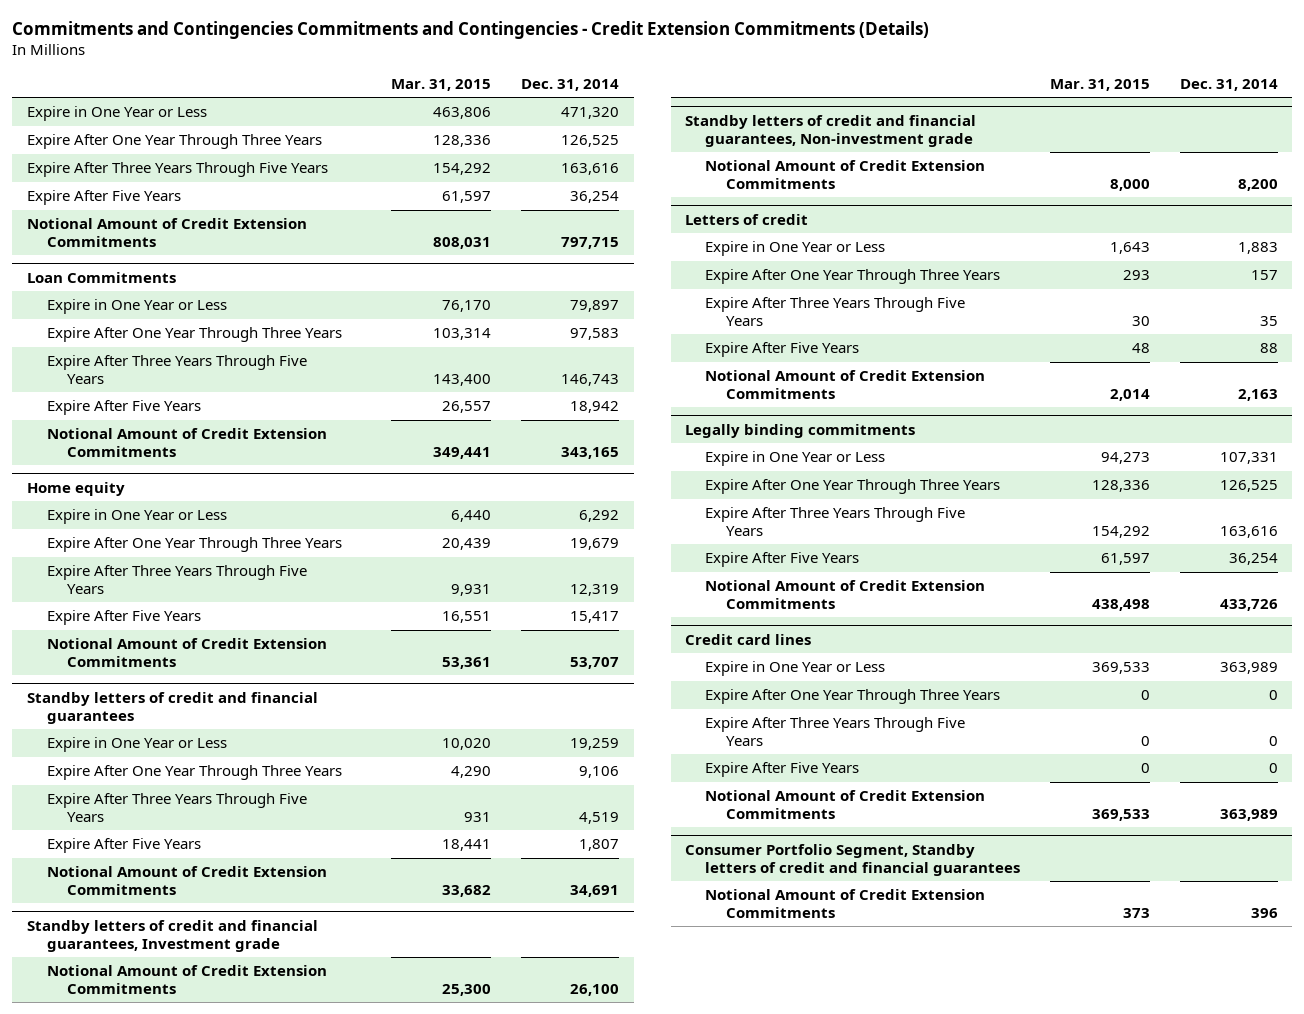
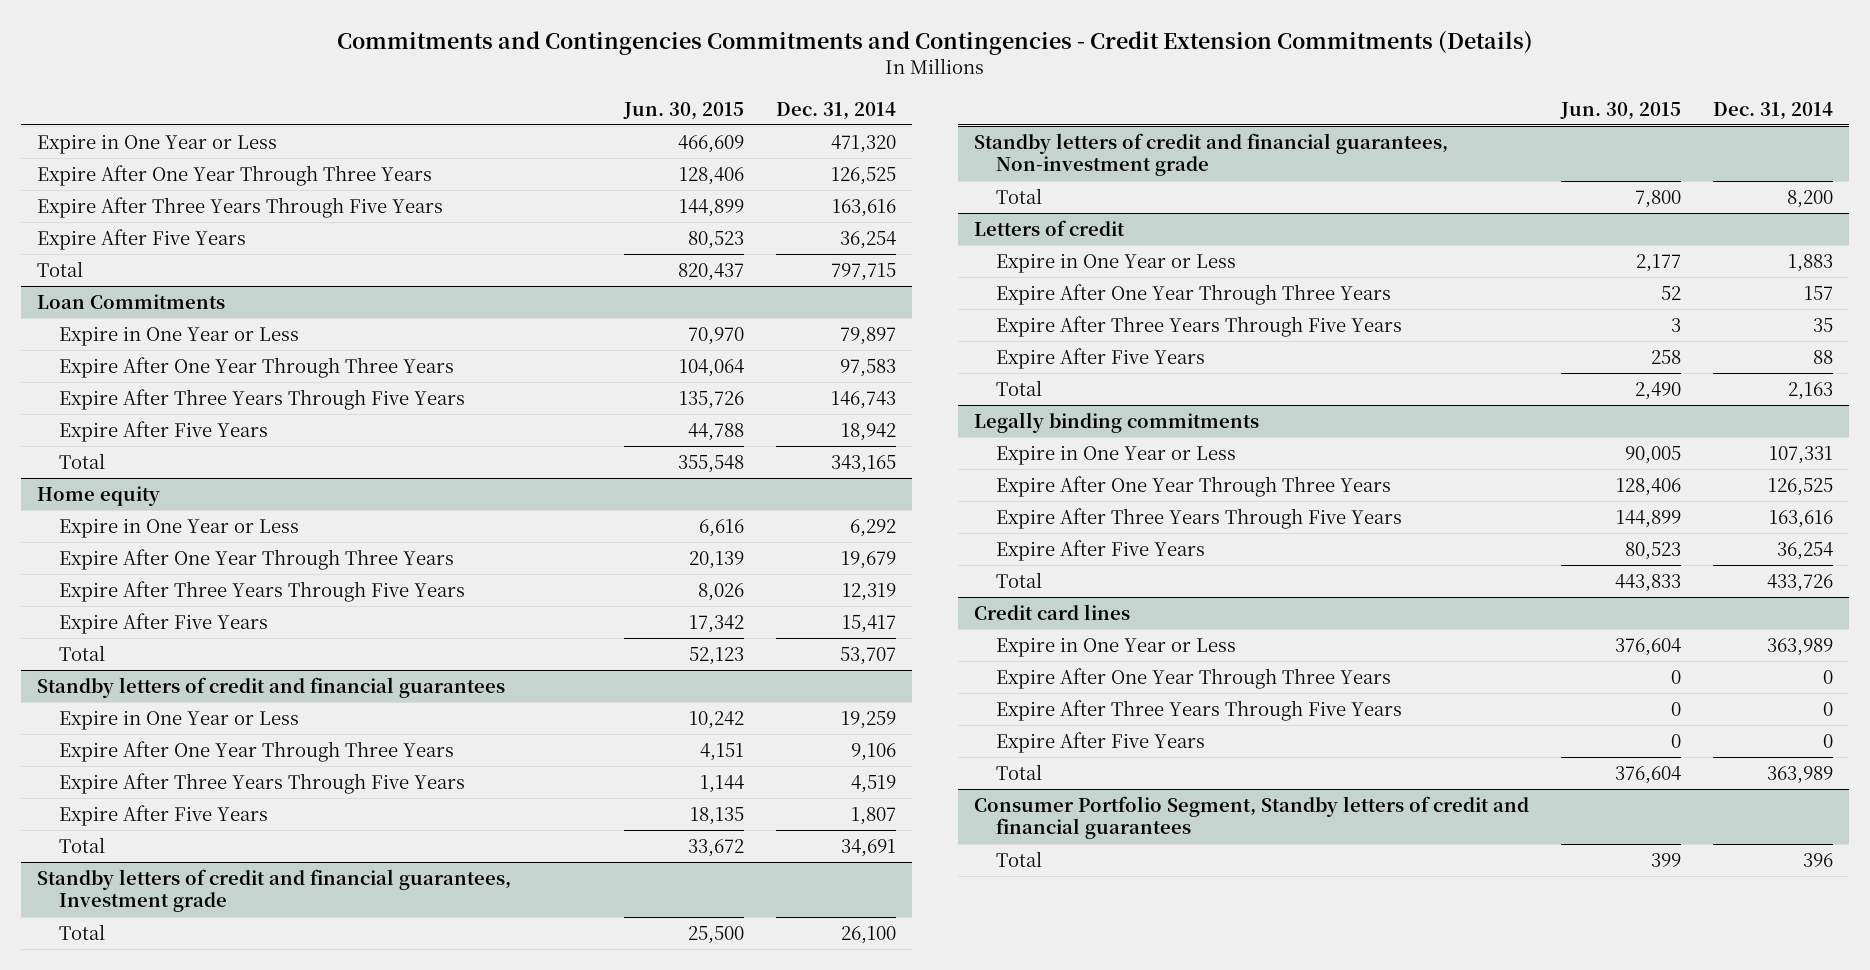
- | Mar. 31, 2015 | Dec. 31, 2014
+ | Jun. 30, 2015 | Dec. 31, 2014
- Notional Amount of Credit Extension Commitments | 808,031 | 797,715
+ Total | 820,437 | 797,715
@ Loan Commitments
- Notional Amount of Credit Extension Commitments | 349,441 | 343,165
+ Total | 355,548 | 343,165
@ Home equity
- Notional Amount of Credit Extension Commitments | 53,361 | 53,707
+ Total | 52,123 | 53,707
@ Standby letters of credit and financial guarantees
- Notional Amount of Credit Extension Commitments | 33,682 | 34,691
+ Total | 33,672 | 34,691
@ Standby letters of credit and financial guarantees, Investment grade
- Notional Amount of Credit Extension Commitments | 25,300 | 26,100
+ Total | 25,500 | 26,100
@ Standby letters of credit and financial guarantees, Non-investment grade
- Notional Amount of Credit Extension Commitments | 8,000 | 8,200
+ Total | 7,800 | 8,200
@ Letters of credit
- Notional Amount of Credit Extension Commitments | 2,014 | 2,163
+ Total | 2,490 | 2,163
@ Legally binding commitments
- Notional Amount of Credit Extension Commitments | 438,498 | 433,726
+ Total | 443,833 | 433,726
@ Credit card lines
- Notional Amount of Credit Extension Commitments | 369,533 | 363,989
+ Total | 376,604 | 363,989
@ Consumer Portfolio Segment, Standby letters of credit and financial guarantees
- Notional Amount of Credit Extension Commitments | 373 | 396
+ Total | 399 | 396

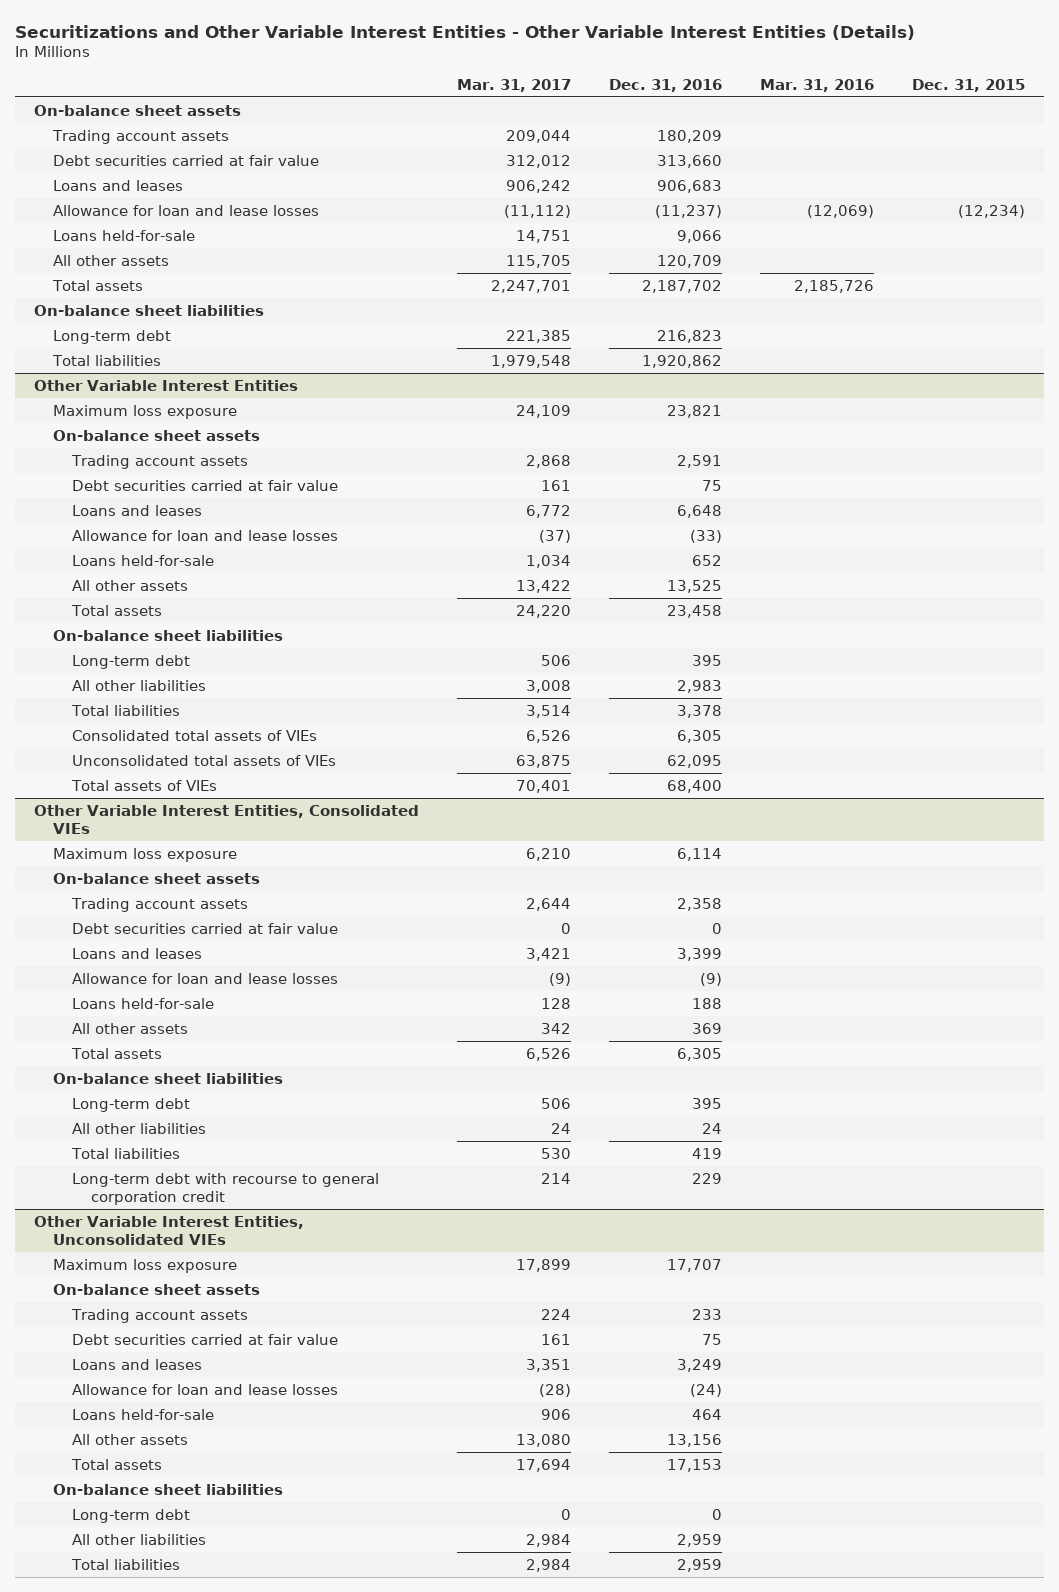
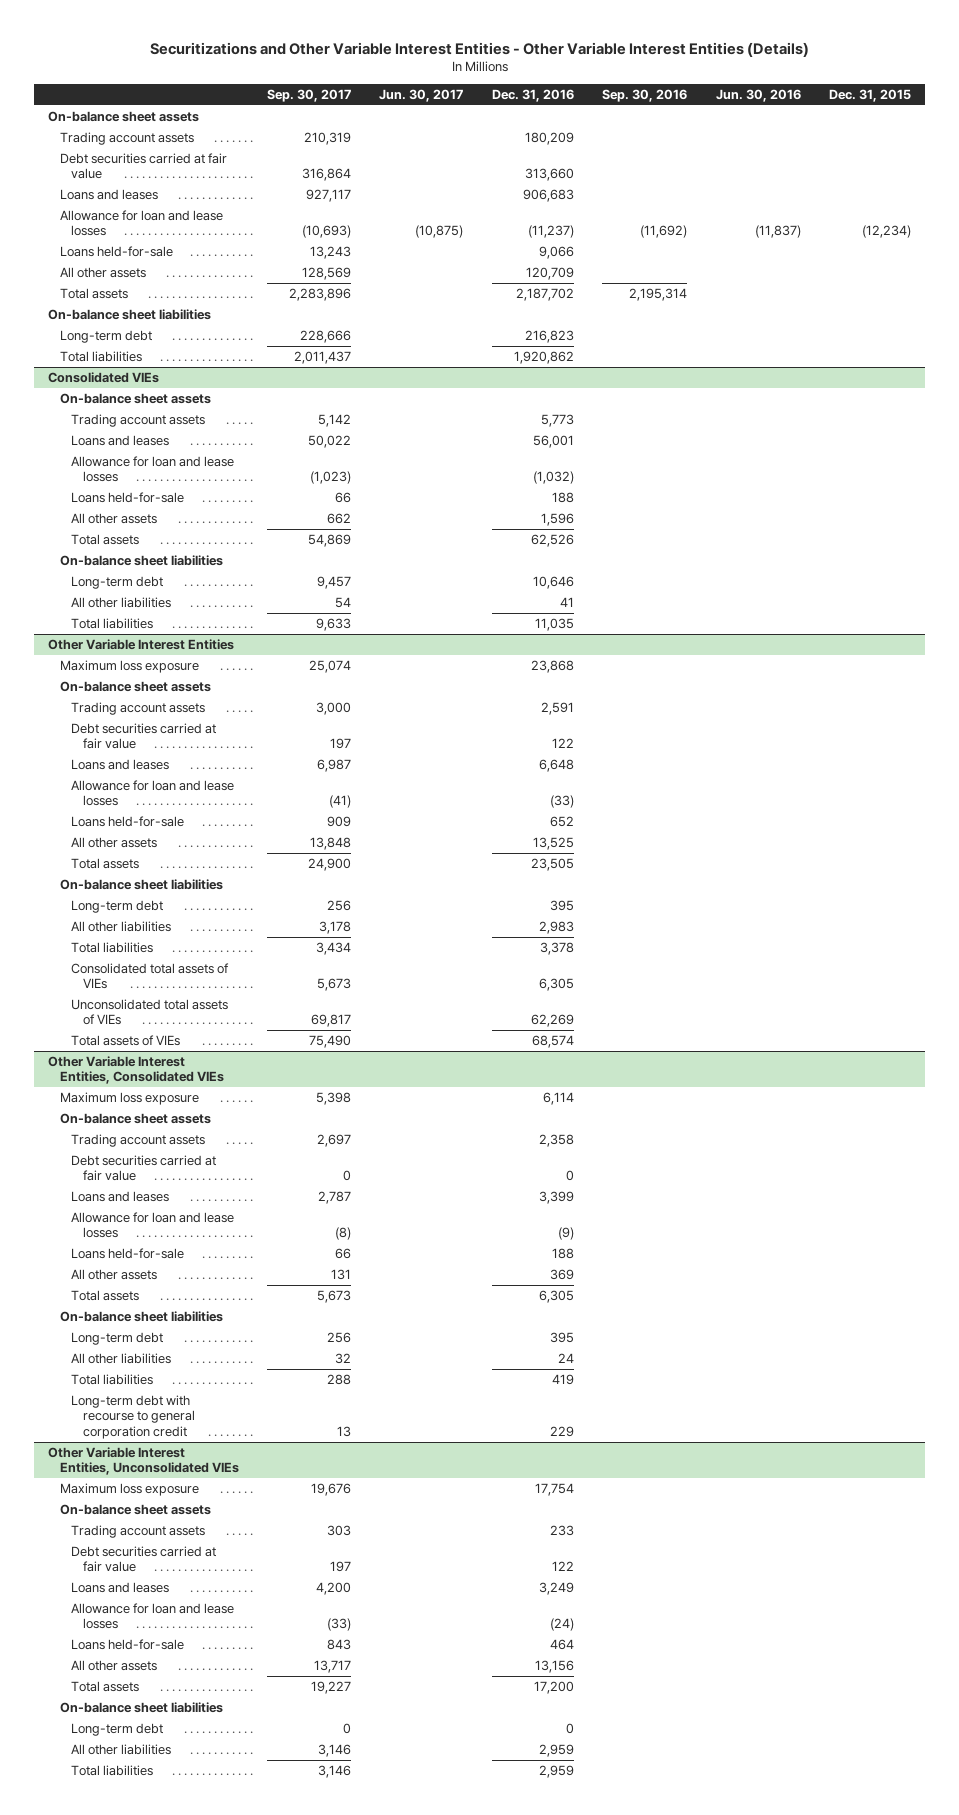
- | Mar. 31, 2017 | Dec. 31, 2016 | Mar. 31, 2016 | Dec. 31, 2015
+ | Sep. 30, 2017 | Jun. 30, 2017 | Dec. 31, 2016 | Sep. 30, 2016 | Jun. 30, 2016 | Dec. 31, 2015
+ Consolidated VIEs
+ On-balance sheet assets
+ Trading account assets | 5,142 | | 5,773 | | |
+ Loans and leases | 50,022 | | 56,001 | | |
+ Allowance for loan and lease losses | (1,023) | | (1,032) | | |
+ Loans held-for-sale | 66 | | 188 | | |
+ All other assets | 662 | | 1,596 | | |
+ Total assets | 54,869 | | 62,526 | | |
+ On-balance sheet liabilities
+ Long-term debt | 9,457 | | 10,646 | | |
+ All other liabilities | 54 | | 41 | | |
+ Total liabilities | 9,633 | | 11,035 | | |
@ Other Variable Interest Entities
- Maximum loss exposure | 24,109 | 23,821 | |
+ Maximum loss exposure | 25,074 | | 23,868 | | |
- Debt securities carried at fair value | 161 | 75 | |
+ Debt securities carried at fair value | 197 | | 122 | | |
- Total assets | 24,220 | 23,458 | |
+ Total assets | 24,900 | | 23,505 | | |
- Unconsolidated total assets of VIEs | 63,875 | 62,095 | |
- Total assets of VIEs | 70,401 | 68,400 | |
+ Unconsolidated total assets of VIEs | 69,817 | | 62,269 | | |
+ Total assets of VIEs | 75,490 | | 68,574 | | |
@ Other Variable Interest Entities, Unconsolidated VIEs
- Maximum loss exposure | 17,899 | 17,707 | |
+ Maximum loss exposure | 19,676 | | 17,754 | | |
- Debt securities carried at fair value | 161 | 75 | |
+ Debt securities carried at fair value | 197 | | 122 | | |
- Total assets | 17,694 | 17,153 | |
+ Total assets | 19,227 | | 17,200 | | |

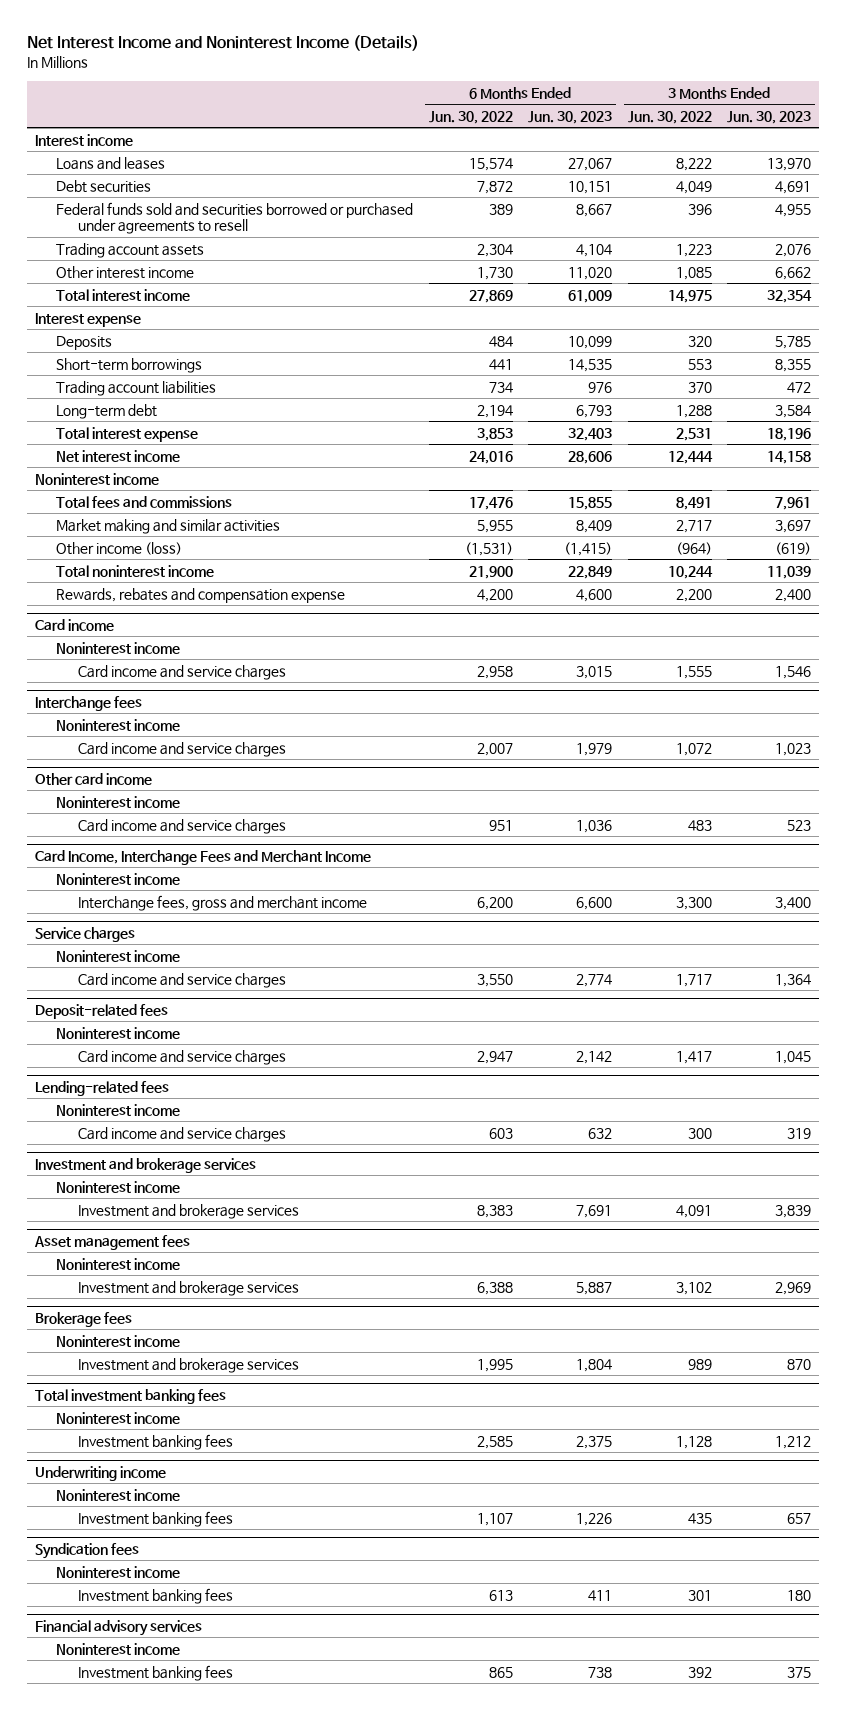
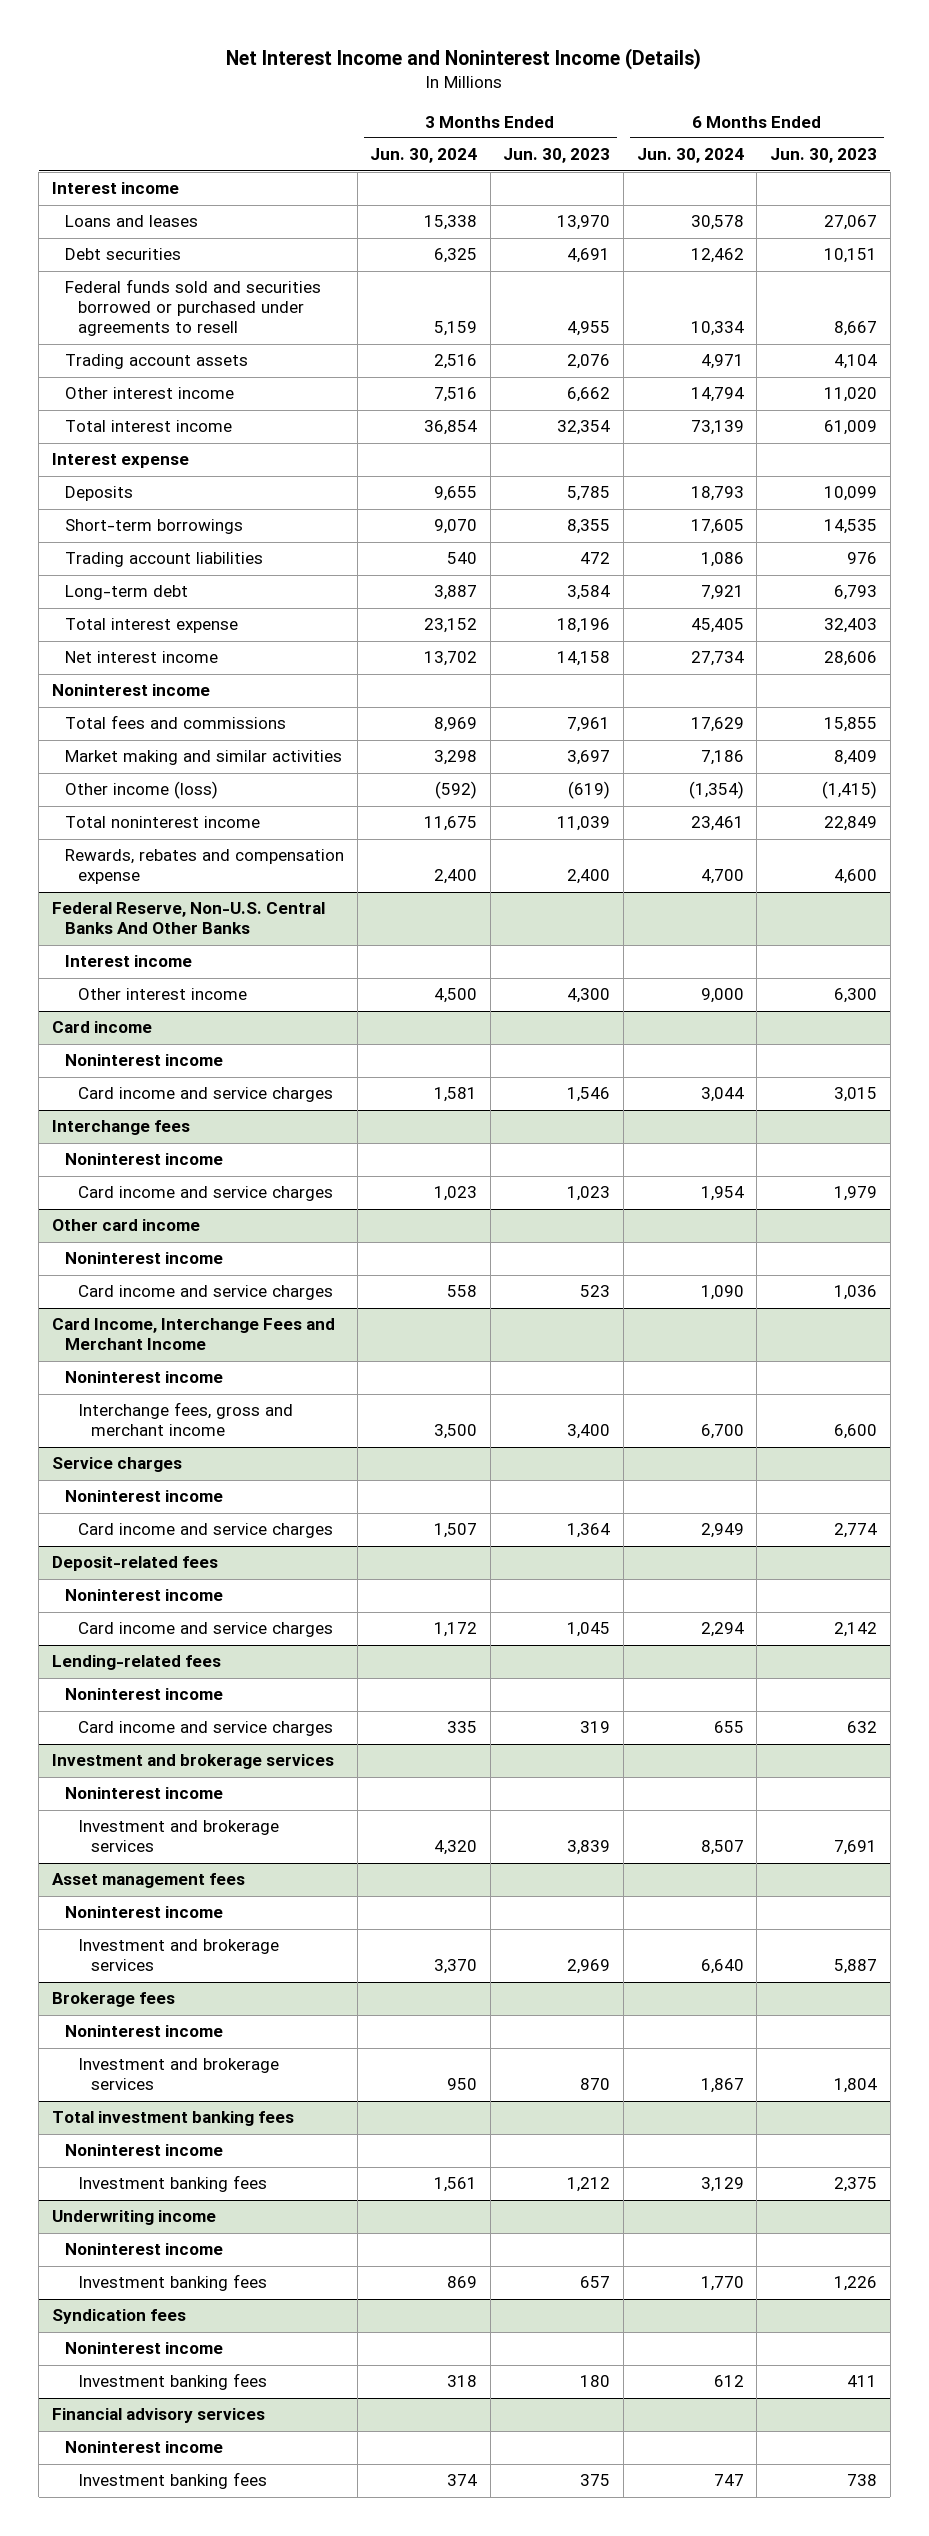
- | 6 Months Ended Jun. 30, 2022 | 6 Months Ended Jun. 30, 2023 | 3 Months Ended Jun. 30, 2022 | 3 Months Ended Jun. 30, 2023
+ | 3 Months Ended Jun. 30, 2024 | 3 Months Ended Jun. 30, 2023 | 6 Months Ended Jun. 30, 2024 | 6 Months Ended Jun. 30, 2023
+ Federal Reserve, Non-U.S. Central Banks And Other Banks
+ Interest income
+ Other interest income | 4,500 | 4,300 | 9,000 | 6,300

